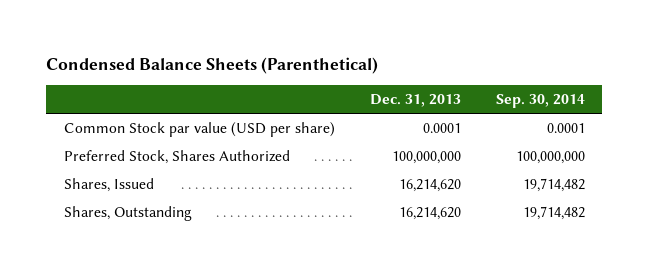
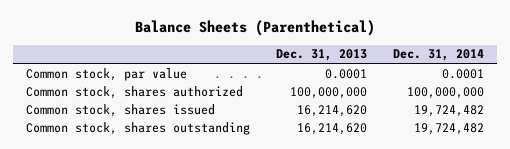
- Condensed Balance Sheets (Parenthetical)
+ Balance Sheets (Parenthetical)
- | Dec. 31, 2013 | Sep. 30, 2014
+ | Dec. 31, 2013 | Dec. 31, 2014
- Common Stock par value (USD per share) | 0.0001 | 0.0001
- Preferred Stock, Shares Authorized | 100,000,000 | 100,000,000
- Shares, Issued | 16,214,620 | 19,714,482
- Shares, Outstanding | 16,214,620 | 19,714,482
+ Common stock, par value | 0.0001 | 0.0001
+ Common stock, shares authorized | 100,000,000 | 100,000,000
+ Common stock, shares issued | 16,214,620 | 19,724,482
+ Common stock, shares outstanding | 16,214,620 | 19,724,482

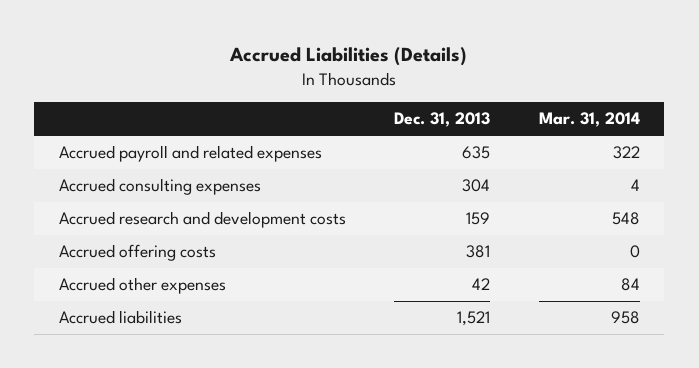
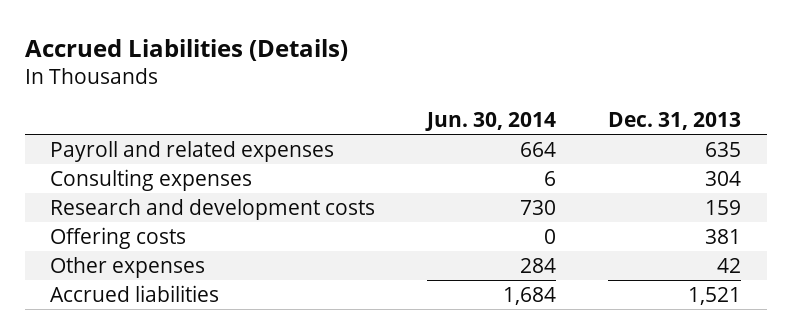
- | Dec. 31, 2013 | Mar. 31, 2014
+ | Jun. 30, 2014 | Dec. 31, 2013
- Accrued payroll and related expenses | 635 | 322
- Accrued consulting expenses | 304 | 4
- Accrued research and development costs | 159 | 548
- Accrued offering costs | 381 | 0
- Accrued other expenses | 42 | 84
+ Payroll and related expenses | 664 | 635
+ Consulting expenses | 6 | 304
+ Research and development costs | 730 | 159
+ Offering costs | 0 | 381
+ Other expenses | 284 | 42

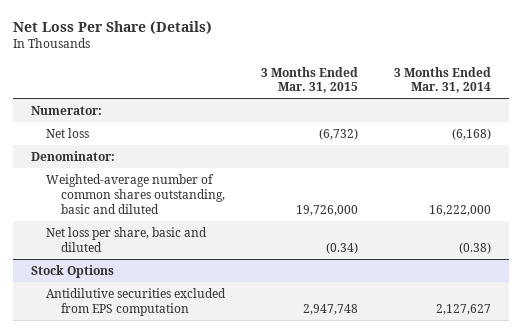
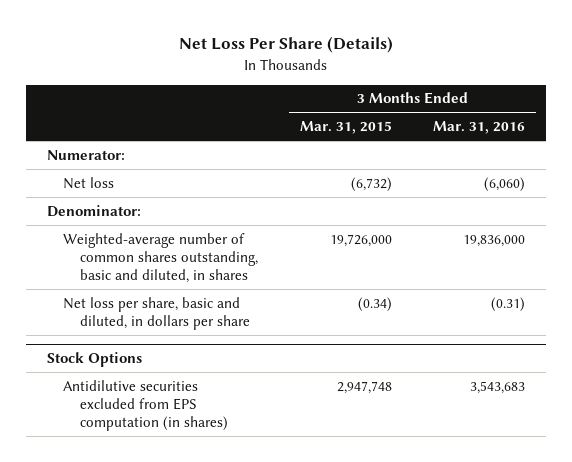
- | 3 Months Ended Mar. 31, 2015 | 3 Months Ended Mar. 31, 2014
+ | 3 Months Ended Mar. 31, 2015 | 3 Months Ended Mar. 31, 2016
- Weighted-average number of common shares outstanding, basic and diluted | 19,726,000 | 16,222,000
- Net loss per share, basic and diluted | (0.34) | (0.38)
+ Weighted-average number of common shares outstanding, basic and diluted, in shares | 19,726,000 | 19,836,000
+ Net loss per share, basic and diluted, in dollars per share | (0.34) | (0.31)
@ Stock Options
- Antidilutive securities excluded from EPS computation | 2,947,748 | 2,127,627
+ Antidilutive securities excluded from EPS computation (in shares) | 2,947,748 | 3,543,683

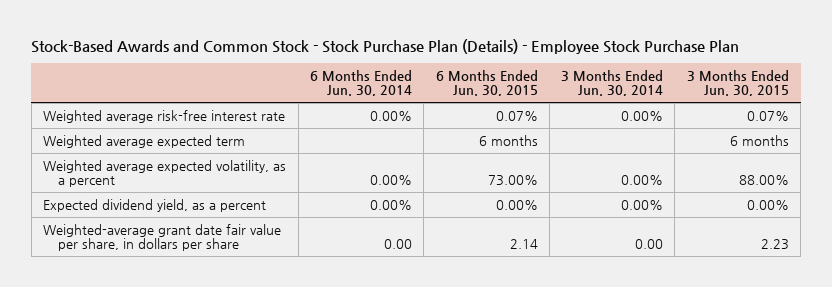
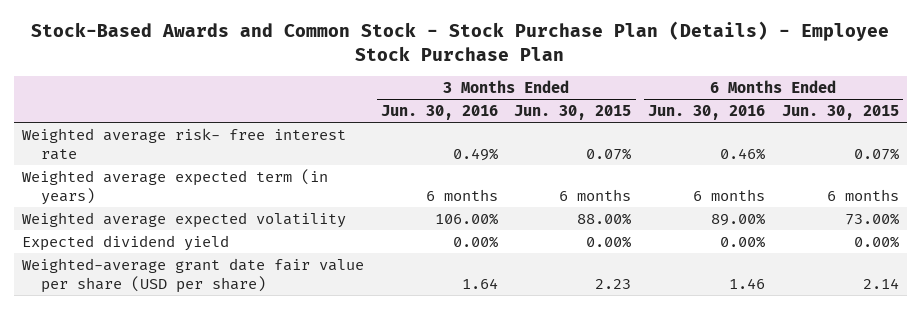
- | 6 Months Ended Jun. 30, 2014 | 6 Months Ended Jun. 30, 2015 | 3 Months Ended Jun. 30, 2014 | 3 Months Ended Jun. 30, 2015
+ | 3 Months Ended Jun. 30, 2016 | 3 Months Ended Jun. 30, 2015 | 6 Months Ended Jun. 30, 2016 | 6 Months Ended Jun. 30, 2015
- Weighted average risk-free interest rate | 0.00% | 0.07% | 0.00% | 0.07%
- Weighted average expected term | | 6 months | | 6 months
- Weighted average expected volatility, as a percent | 0.00% | 73.00% | 0.00% | 88.00%
- Expected dividend yield, as a percent | 0.00% | 0.00% | 0.00% | 0.00%
- Weighted-average grant date fair value per share, in dollars per share | 0.00 | 2.14 | 0.00 | 2.23
+ Weighted average risk- free interest rate | 0.49% | 0.07% | 0.46% | 0.07%
+ Weighted average expected term (in years) | 6 months | 6 months | 6 months | 6 months
+ Weighted average expected volatility | 106.00% | 88.00% | 89.00% | 73.00%
+ Expected dividend yield | 0.00% | 0.00% | 0.00% | 0.00%
+ Weighted-average grant date fair value per share (USD per share) | 1.64 | 2.23 | 1.46 | 2.14

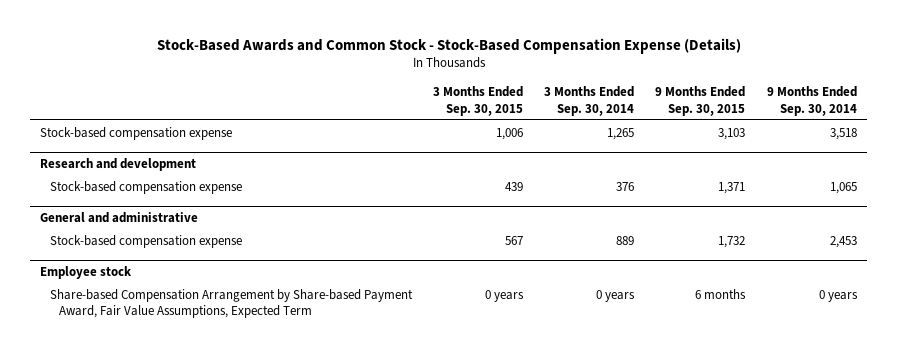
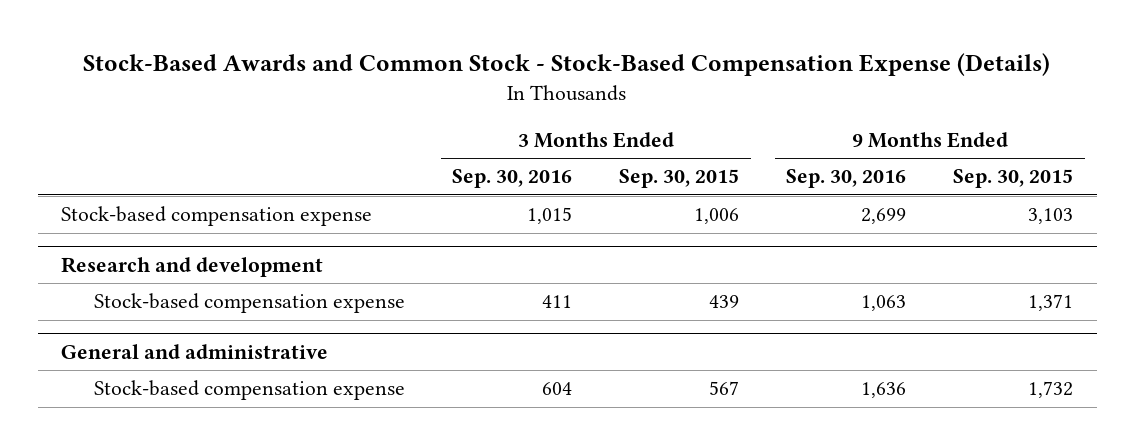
- | 3 Months Ended Sep. 30, 2015 | 3 Months Ended Sep. 30, 2014 | 9 Months Ended Sep. 30, 2015 | 9 Months Ended Sep. 30, 2014
+ | 3 Months Ended Sep. 30, 2016 | 3 Months Ended Sep. 30, 2015 | 9 Months Ended Sep. 30, 2016 | 9 Months Ended Sep. 30, 2015
- Employee stock
- Share-based Compensation Arrangement by Share-based Payment Award, Fair Value Assumptions, Expected Term | 0 years | 0 years | 6 months | 0 years

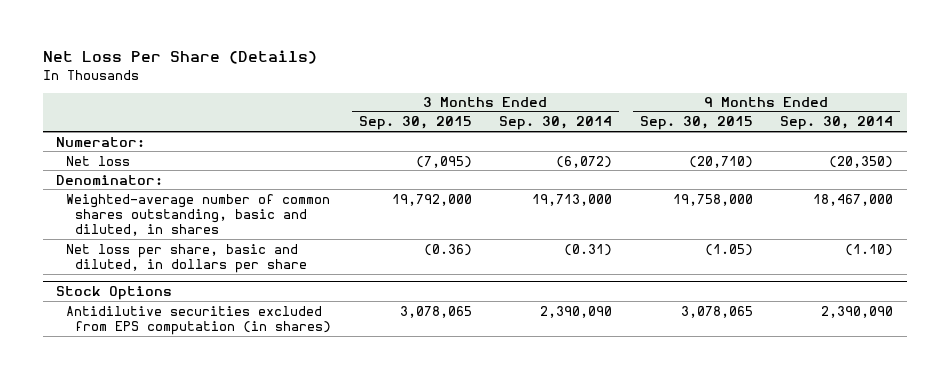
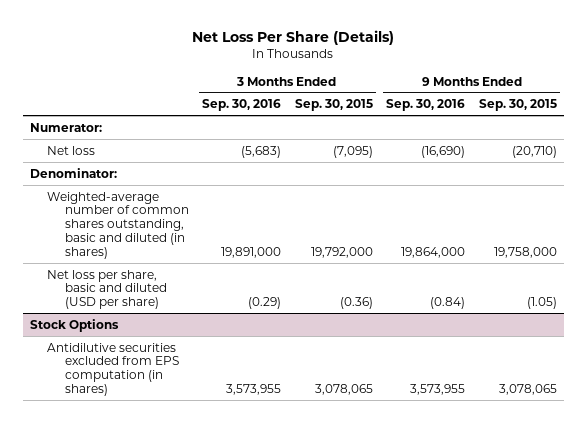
- | 3 Months Ended Sep. 30, 2015 | 3 Months Ended Sep. 30, 2014 | 9 Months Ended Sep. 30, 2015 | 9 Months Ended Sep. 30, 2014
+ | 3 Months Ended Sep. 30, 2016 | 3 Months Ended Sep. 30, 2015 | 9 Months Ended Sep. 30, 2016 | 9 Months Ended Sep. 30, 2015
- Weighted-average number of common shares outstanding, basic and diluted, in shares | 19,792,000 | 19,713,000 | 19,758,000 | 18,467,000
- Net loss per share, basic and diluted, in dollars per share | (0.36) | (0.31) | (1.05) | (1.10)
+ Weighted-average number of common shares outstanding, basic and diluted (in shares) | 19,891,000 | 19,792,000 | 19,864,000 | 19,758,000
+ Net loss per share, basic and diluted (USD per share) | (0.29) | (0.36) | (0.84) | (1.05)

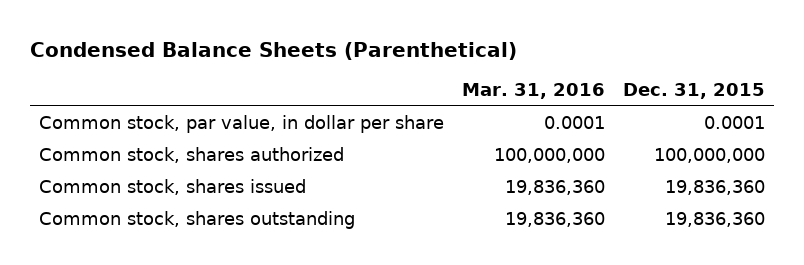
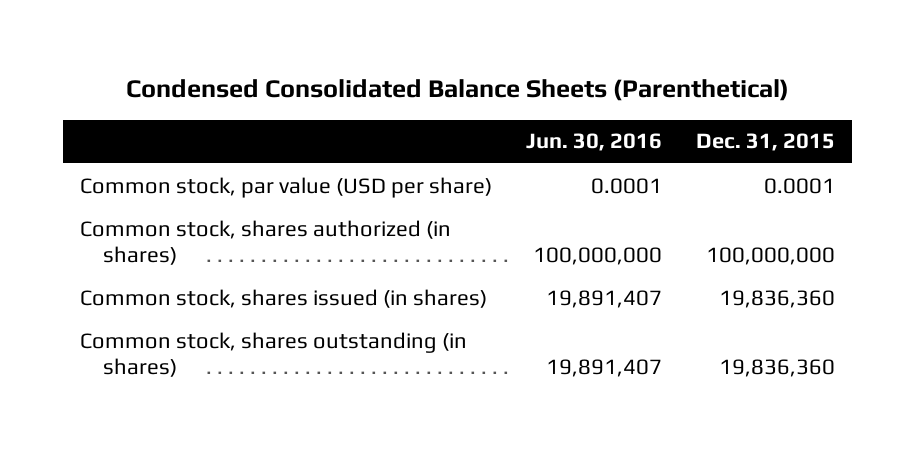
- Condensed Balance Sheets (Parenthetical)
+ Condensed Consolidated Balance Sheets (Parenthetical)
- | Mar. 31, 2016 | Dec. 31, 2015
+ | Jun. 30, 2016 | Dec. 31, 2015
- Common stock, par value, in dollar per share | 0.0001 | 0.0001
- Common stock, shares authorized | 100,000,000 | 100,000,000
- Common stock, shares issued | 19,836,360 | 19,836,360
- Common stock, shares outstanding | 19,836,360 | 19,836,360
+ Common stock, par value (USD per share) | 0.0001 | 0.0001
+ Common stock, shares authorized (in shares) | 100,000,000 | 100,000,000
+ Common stock, shares issued (in shares) | 19,891,407 | 19,836,360
+ Common stock, shares outstanding (in shares) | 19,891,407 | 19,836,360

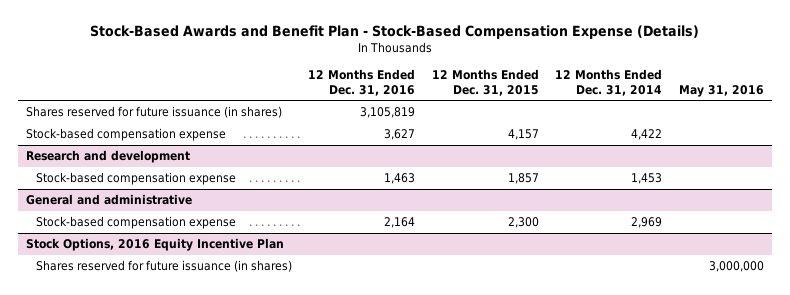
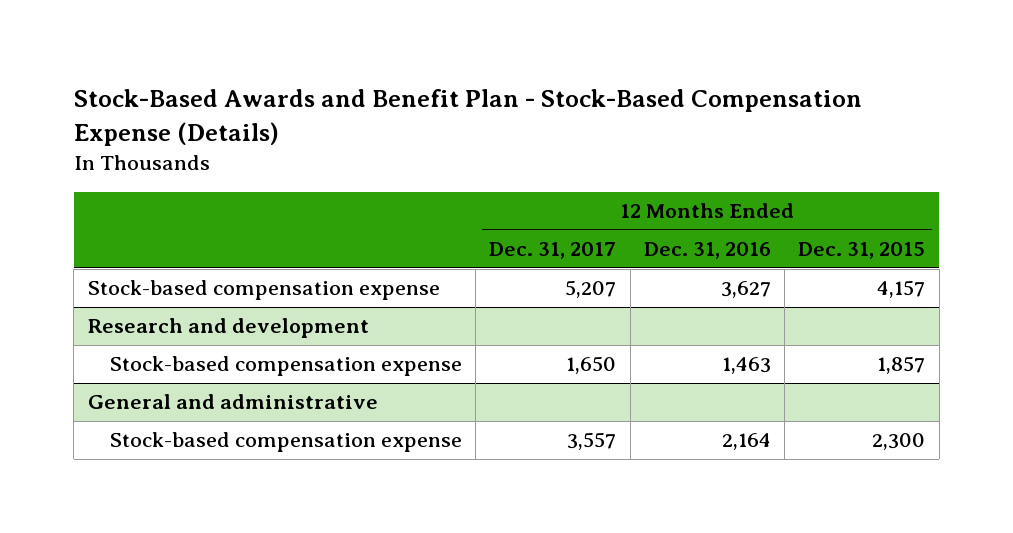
- | 12 Months Ended Dec. 31, 2016 | 12 Months Ended Dec. 31, 2015 | 12 Months Ended Dec. 31, 2014 | May 31, 2016
+ | 12 Months Ended Dec. 31, 2017 | 12 Months Ended Dec. 31, 2016 | 12 Months Ended Dec. 31, 2015
- Shares reserved for future issuance (in shares) | 3,105,819 | | |
- Stock Options, 2016 Equity Incentive Plan
- Shares reserved for future issuance (in shares) | | | | 3,000,000

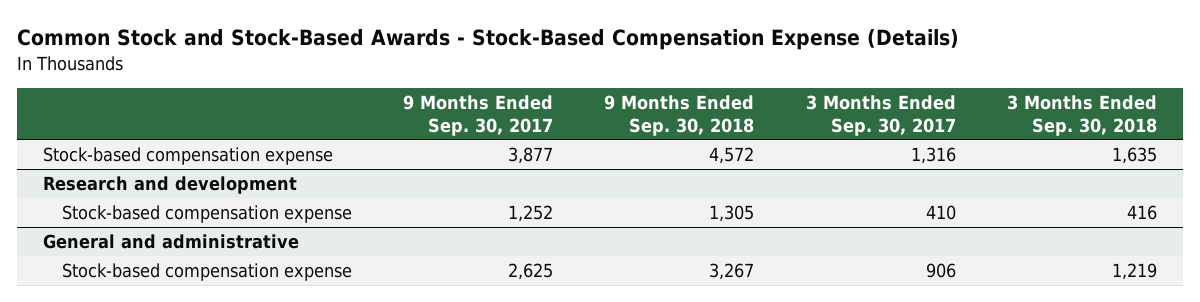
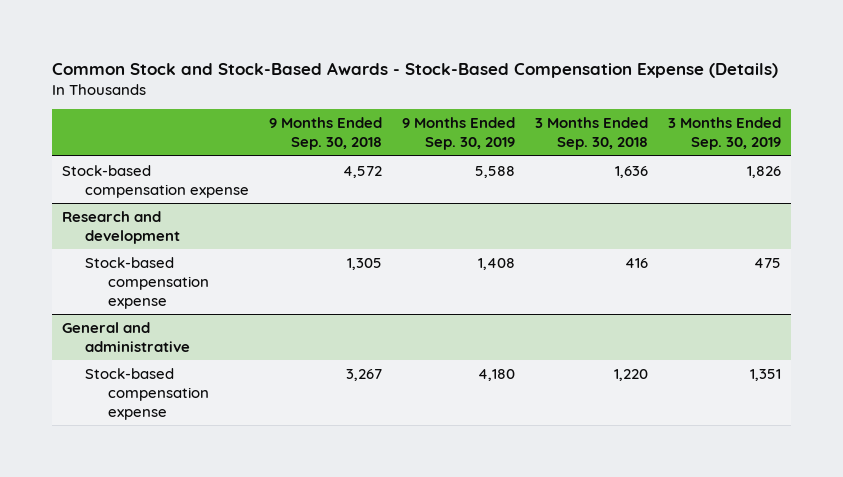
- | 9 Months Ended Sep. 30, 2017 | 9 Months Ended Sep. 30, 2018 | 3 Months Ended Sep. 30, 2017 | 3 Months Ended Sep. 30, 2018
+ | 9 Months Ended Sep. 30, 2018 | 9 Months Ended Sep. 30, 2019 | 3 Months Ended Sep. 30, 2018 | 3 Months Ended Sep. 30, 2019
- Stock-based compensation expense | 3,877 | 4,572 | 1,316 | 1,635
+ Stock-based compensation expense | 4,572 | 5,588 | 1,636 | 1,826
@ General and administrative
- Stock-based compensation expense | 2,625 | 3,267 | 906 | 1,219
+ Stock-based compensation expense | 3,267 | 4,180 | 1,220 | 1,351

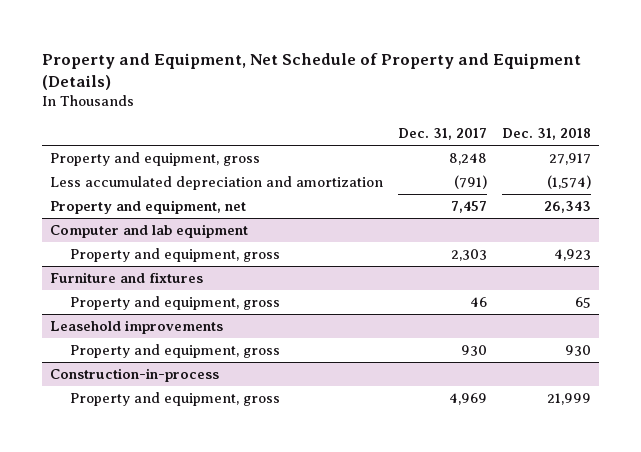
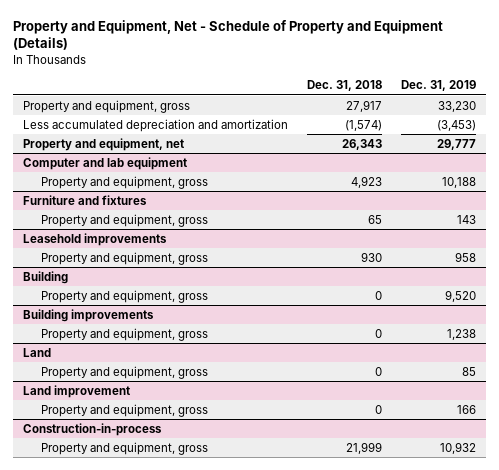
- Property and Equipment, Net Schedule of Property and Equipment (Details)
+ Property and Equipment, Net - Schedule of Property and Equipment (Details)
- | Dec. 31, 2017 | Dec. 31, 2018
+ | Dec. 31, 2018 | Dec. 31, 2019
+ Building
+ Property and equipment, gross | 0 | 9,520
+ Building improvements
+ Property and equipment, gross | 0 | 1,238
+ Land
+ Property and equipment, gross | 0 | 85
+ Land improvement
+ Property and equipment, gross | 0 | 166

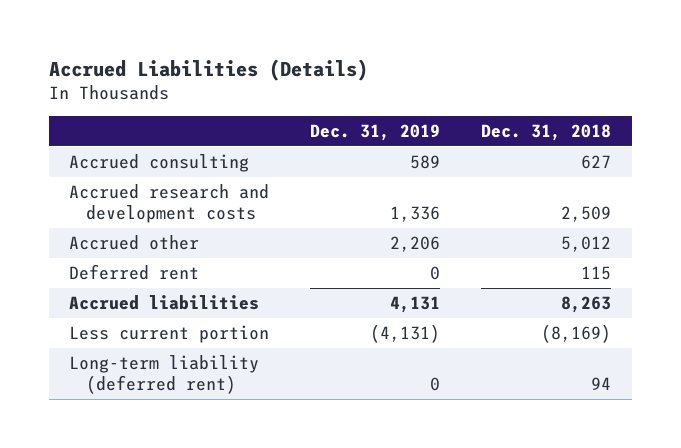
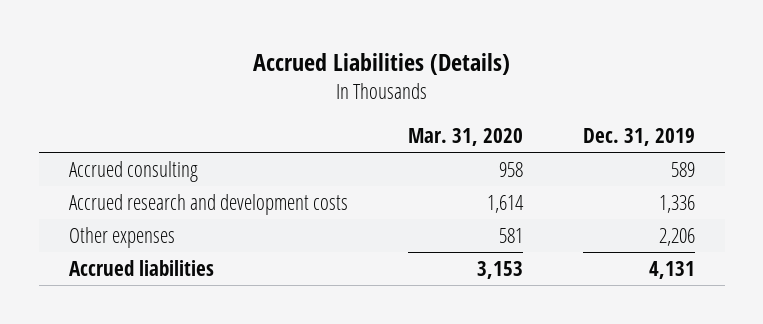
- | Dec. 31, 2019 | Dec. 31, 2018
+ | Mar. 31, 2020 | Dec. 31, 2019
- Accrued other | 2,206 | 5,012
- Deferred rent | 0 | 115
+ Other expenses | 581 | 2,206
- Less current portion | (4,131) | (8,169)
- Long-term liability (deferred rent) | 0 | 94

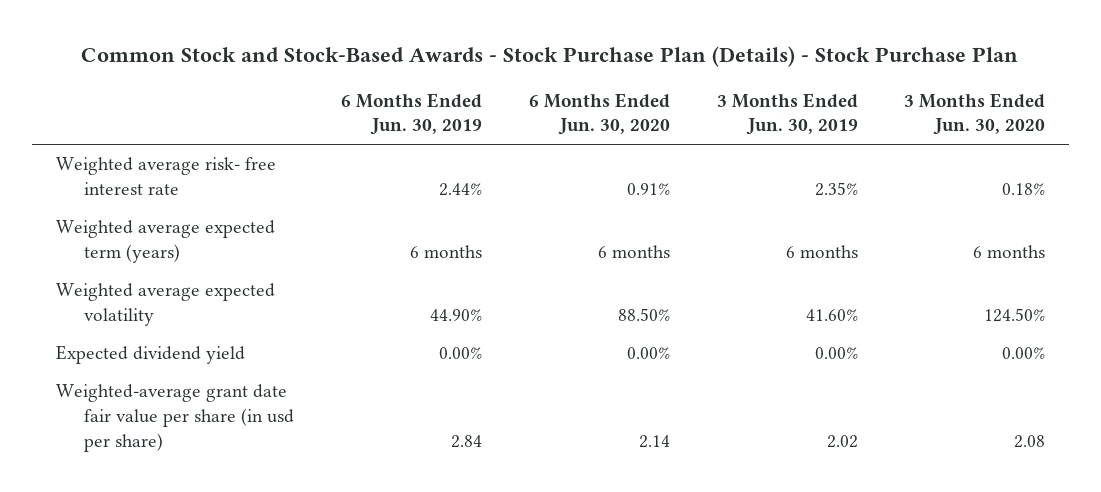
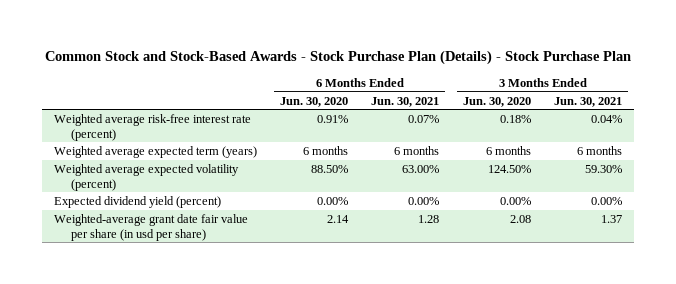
- | 6 Months Ended Jun. 30, 2019 | 6 Months Ended Jun. 30, 2020 | 3 Months Ended Jun. 30, 2019 | 3 Months Ended Jun. 30, 2020
+ | 6 Months Ended Jun. 30, 2020 | 6 Months Ended Jun. 30, 2021 | 3 Months Ended Jun. 30, 2020 | 3 Months Ended Jun. 30, 2021
- Weighted average risk- free interest rate | 2.44% | 0.91% | 2.35% | 0.18%
+ Weighted average risk-free interest rate (percent) | 0.91% | 0.07% | 0.18% | 0.04%
- Weighted average expected volatility | 44.90% | 88.50% | 41.60% | 124.50%
- Expected dividend yield | 0.00% | 0.00% | 0.00% | 0.00%
+ Weighted average expected volatility (percent) | 88.50% | 63.00% | 124.50% | 59.30%
+ Expected dividend yield (percent) | 0.00% | 0.00% | 0.00% | 0.00%

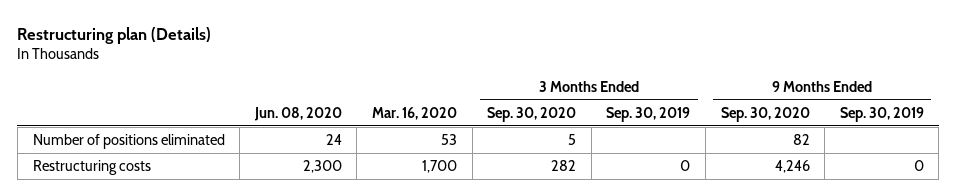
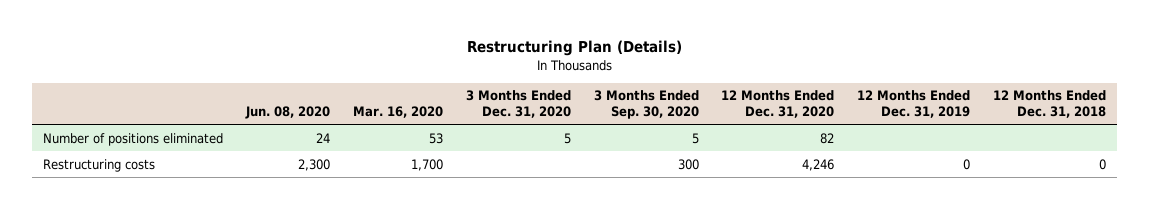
- Restructuring plan (Details)
+ Restructuring Plan (Details)
- | Jun. 08, 2020 | Mar. 16, 2020 | 3 Months Ended Sep. 30, 2020 | 3 Months Ended Sep. 30, 2019 | 9 Months Ended Sep. 30, 2020 | 9 Months Ended Sep. 30, 2019
+ | Jun. 08, 2020 | Mar. 16, 2020 | 3 Months Ended Dec. 31, 2020 | 3 Months Ended Sep. 30, 2020 | 12 Months Ended Dec. 31, 2020 | 12 Months Ended Dec. 31, 2019 | 12 Months Ended Dec. 31, 2018
- Restructuring costs | 2,300 | 1,700 | 282 | 0 | 4,246 | 0
+ Restructuring costs | 2,300 | 1,700 | | 300 | 4,246 | 0 | 0

